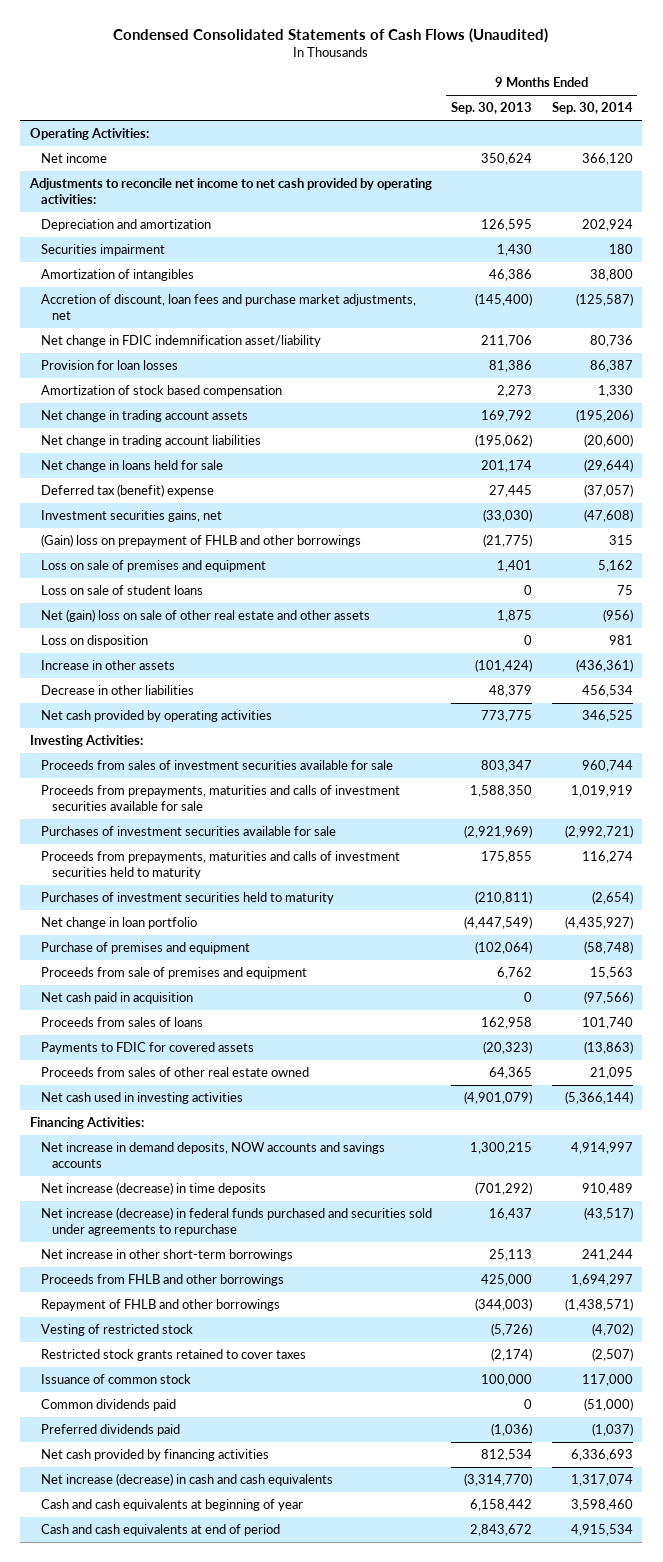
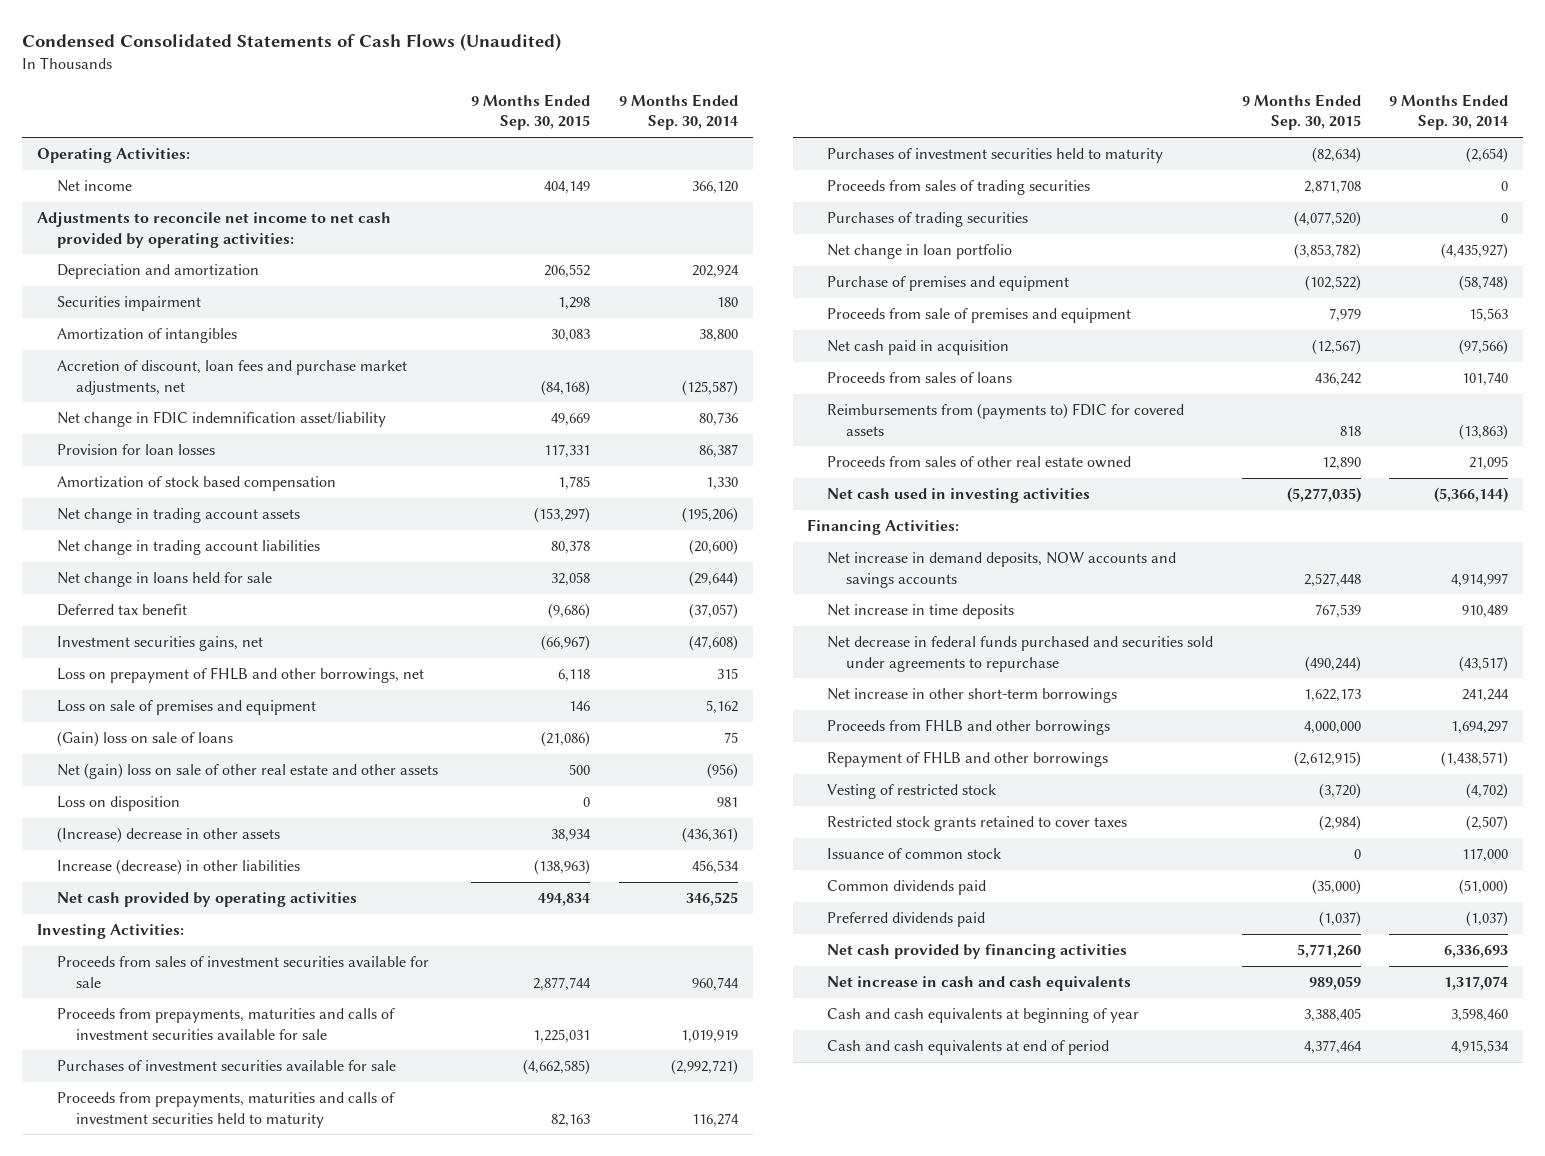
- | 9 Months Ended Sep. 30, 2013 | 9 Months Ended Sep. 30, 2014
+ | 9 Months Ended Sep. 30, 2015 | 9 Months Ended Sep. 30, 2014
- Deferred tax (benefit) expense | 27,445 | (37,057)
+ Deferred tax benefit | (9,686) | (37,057)
- (Gain) loss on prepayment of FHLB and other borrowings | (21,775) | 315
+ Loss on prepayment of FHLB and other borrowings, net | 6,118 | 315
- Loss on sale of student loans | 0 | 75
+ (Gain) loss on sale of loans | (21,086) | 75
- Increase in other assets | (101,424) | (436,361)
- Decrease in other liabilities | 48,379 | 456,534
+ (Increase) decrease in other assets | 38,934 | (436,361)
+ Increase (decrease) in other liabilities | (138,963) | 456,534
+ Proceeds from sales of trading securities | 2,871,708 | 0
+ Purchases of trading securities | (4,077,520) | 0
- Payments to FDIC for covered assets | (20,323) | (13,863)
+ Reimbursements from (payments to) FDIC for covered assets | 818 | (13,863)
- Net increase (decrease) in time deposits | (701,292) | 910,489
- Net increase (decrease) in federal funds purchased and securities sold under agreements to repurchase | 16,437 | (43,517)
+ Net increase in time deposits | 767,539 | 910,489
+ Net decrease in federal funds purchased and securities sold under agreements to repurchase | (490,244) | (43,517)
- Net increase (decrease) in cash and cash equivalents | (3,314,770) | 1,317,074
+ Net increase in cash and cash equivalents | 989,059 | 1,317,074

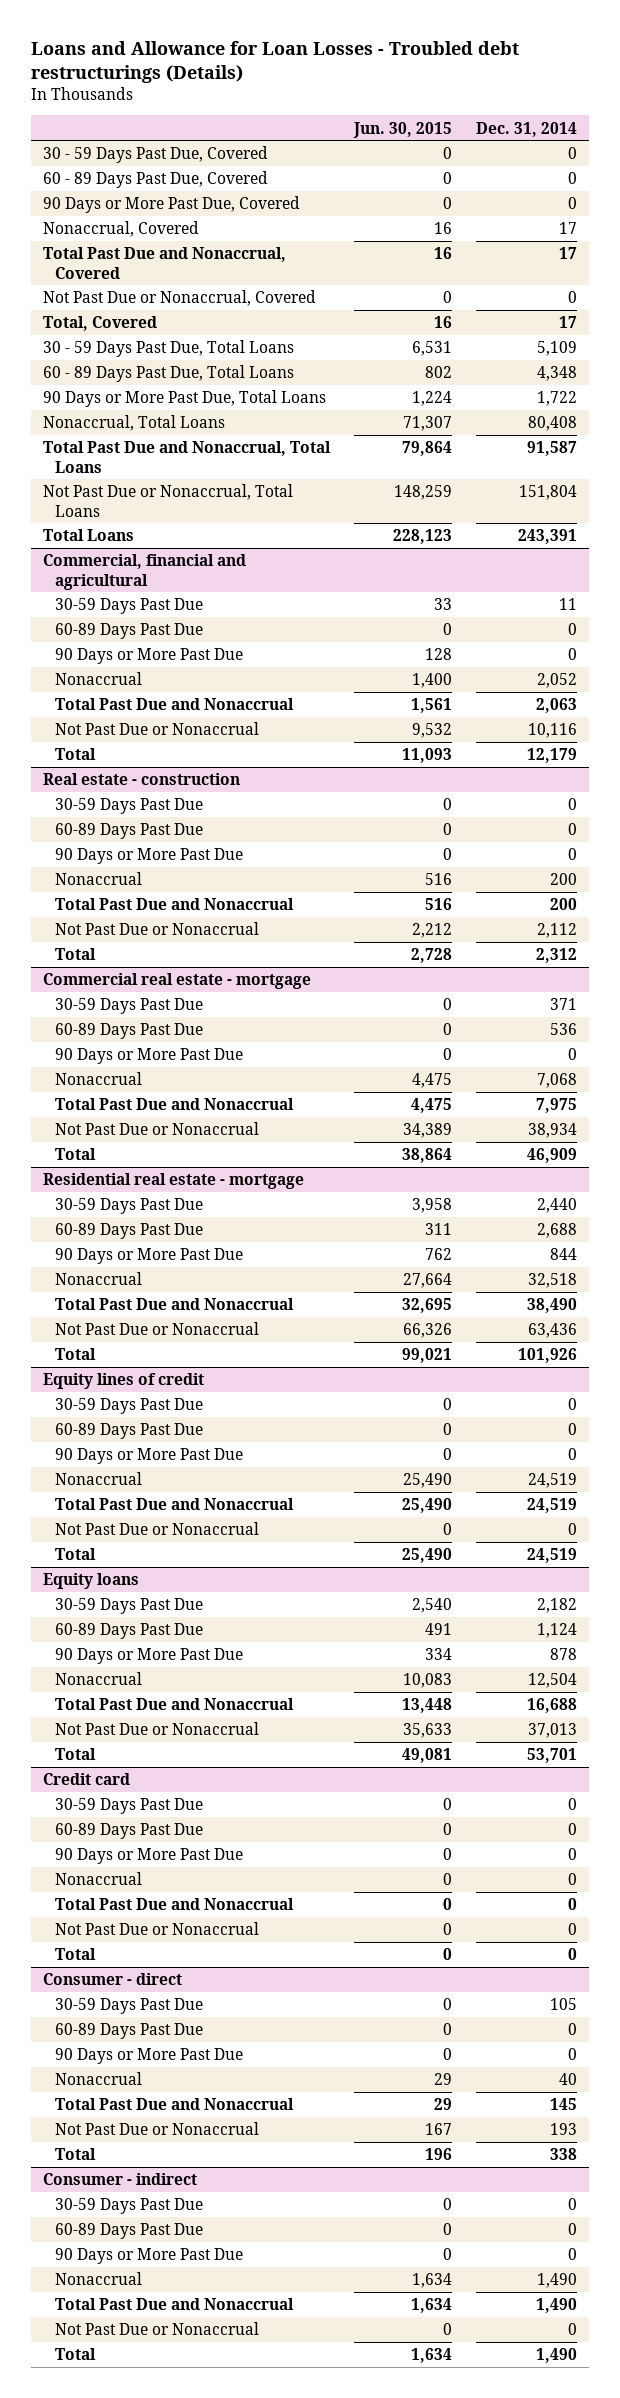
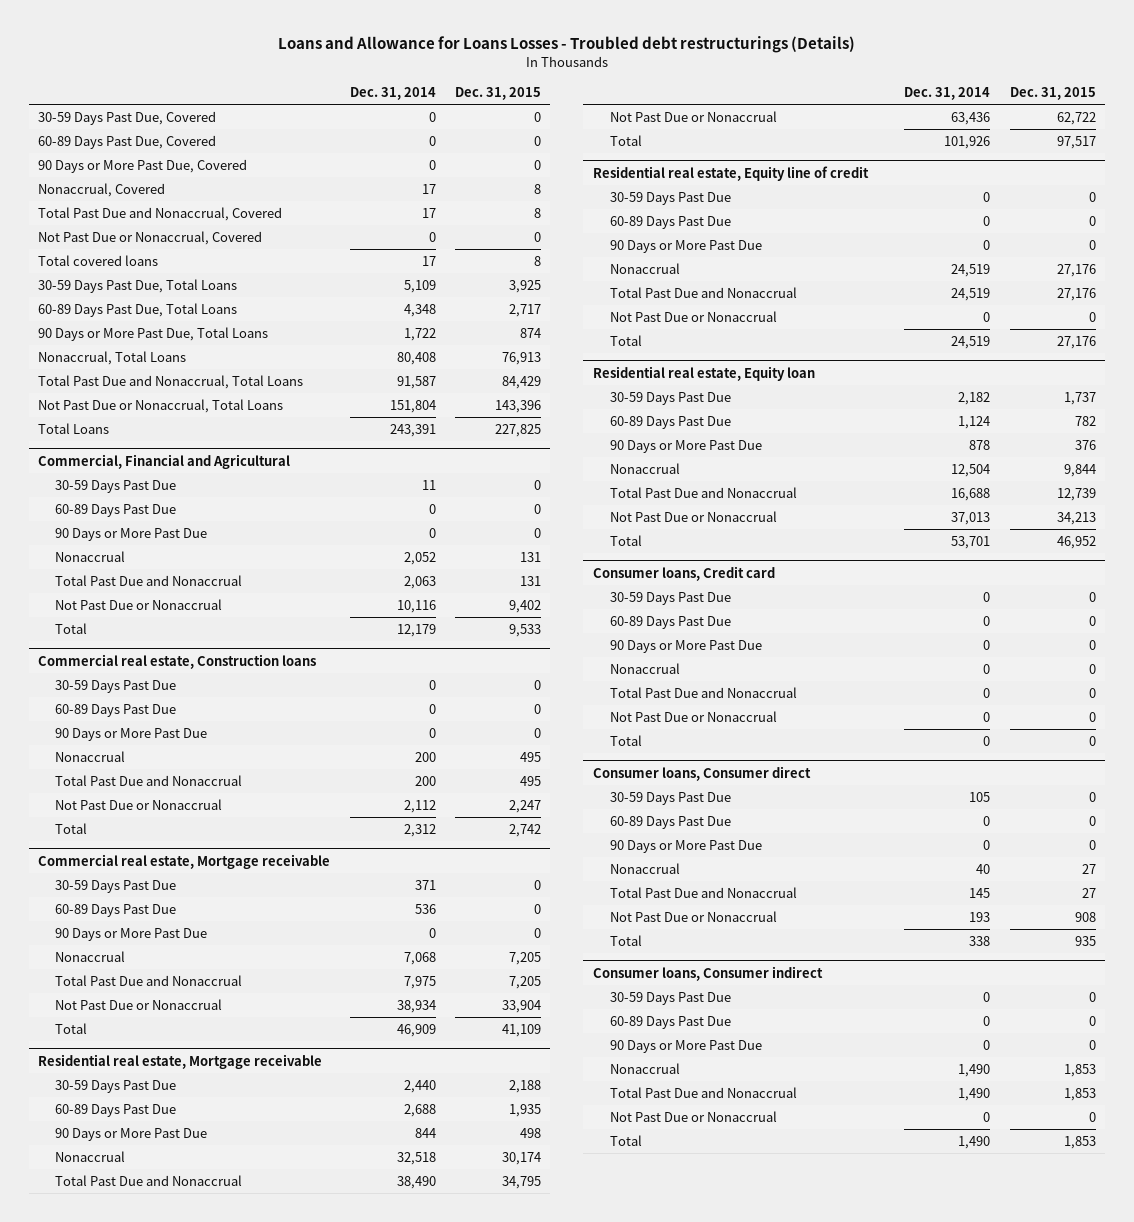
- Loans and Allowance for Loan Losses - Troubled debt restructurings (Details)
+ Loans and Allowance for Loans Losses - Troubled debt restructurings (Details)
- | Jun. 30, 2015 | Dec. 31, 2014
+ | Dec. 31, 2014 | Dec. 31, 2015
- 30 - 59 Days Past Due, Covered | 0 | 0
- 60 - 89 Days Past Due, Covered | 0 | 0
+ 30-59 Days Past Due, Covered | 0 | 0
+ 60-89 Days Past Due, Covered | 0 | 0
- Total, Covered | 16 | 17
- 30 - 59 Days Past Due, Total Loans | 6,531 | 5,109
- 60 - 89 Days Past Due, Total Loans | 802 | 4,348
+ Total covered loans | 17 | 8
+ 30-59 Days Past Due, Total Loans | 5,109 | 3,925
+ 60-89 Days Past Due, Total Loans | 4,348 | 2,717
- Commercial, financial and agricultural
+ Commercial, Financial and Agricultural
- Real estate - construction
+ Commercial real estate, Construction loans
- Commercial real estate - mortgage
+ Commercial real estate, Mortgage receivable
- Residential real estate - mortgage
+ Residential real estate, Mortgage receivable
- Equity lines of credit
+ Residential real estate, Equity line of credit
- Equity loans
+ Residential real estate, Equity loan
- Credit card
+ Consumer loans, Credit card
- Consumer - direct
+ Consumer loans, Consumer direct
- Consumer - indirect
+ Consumer loans, Consumer indirect

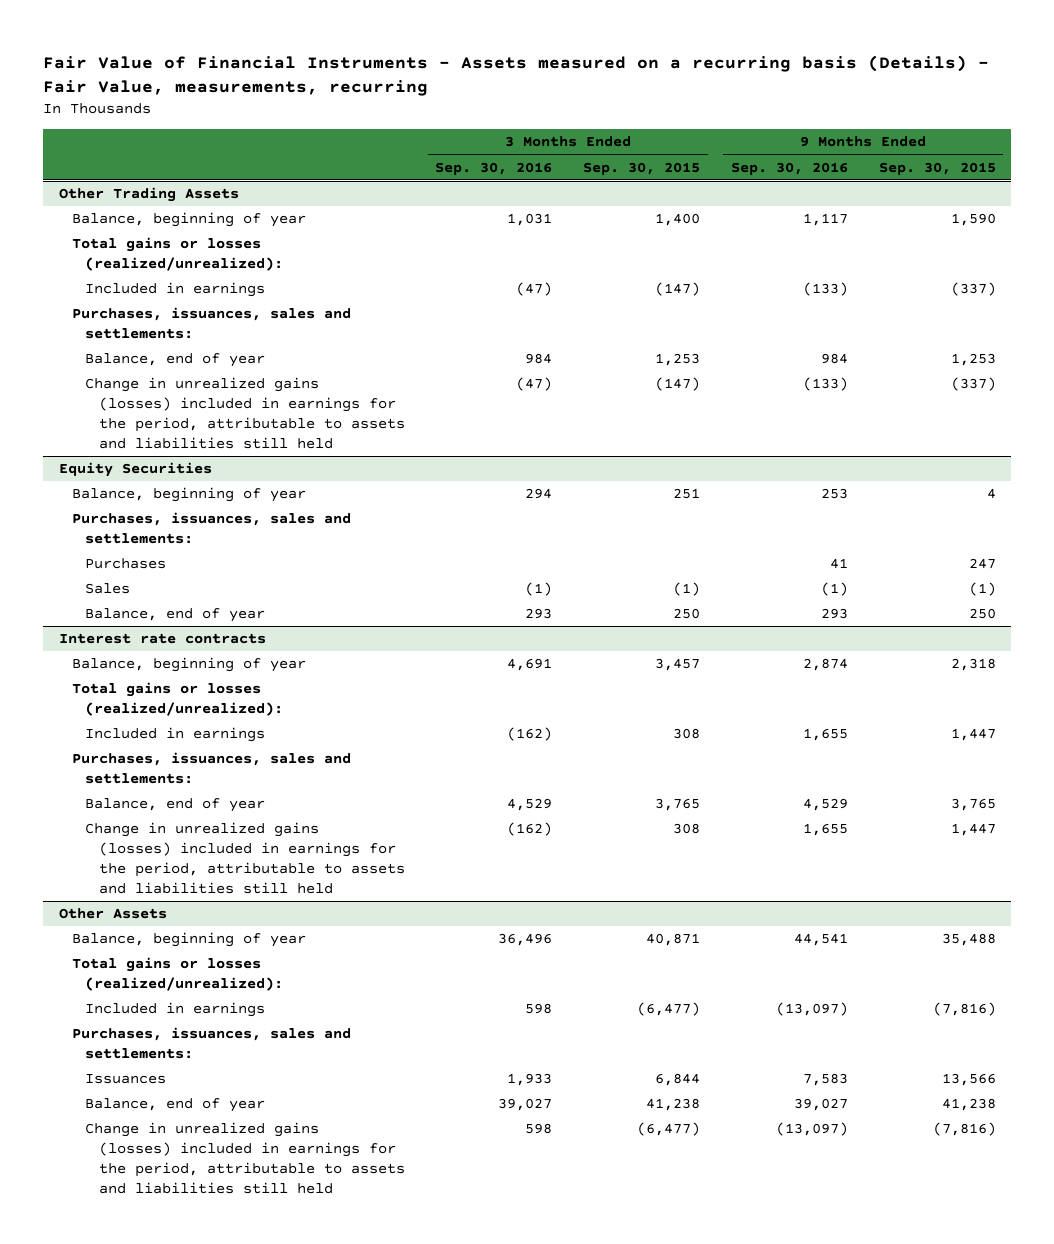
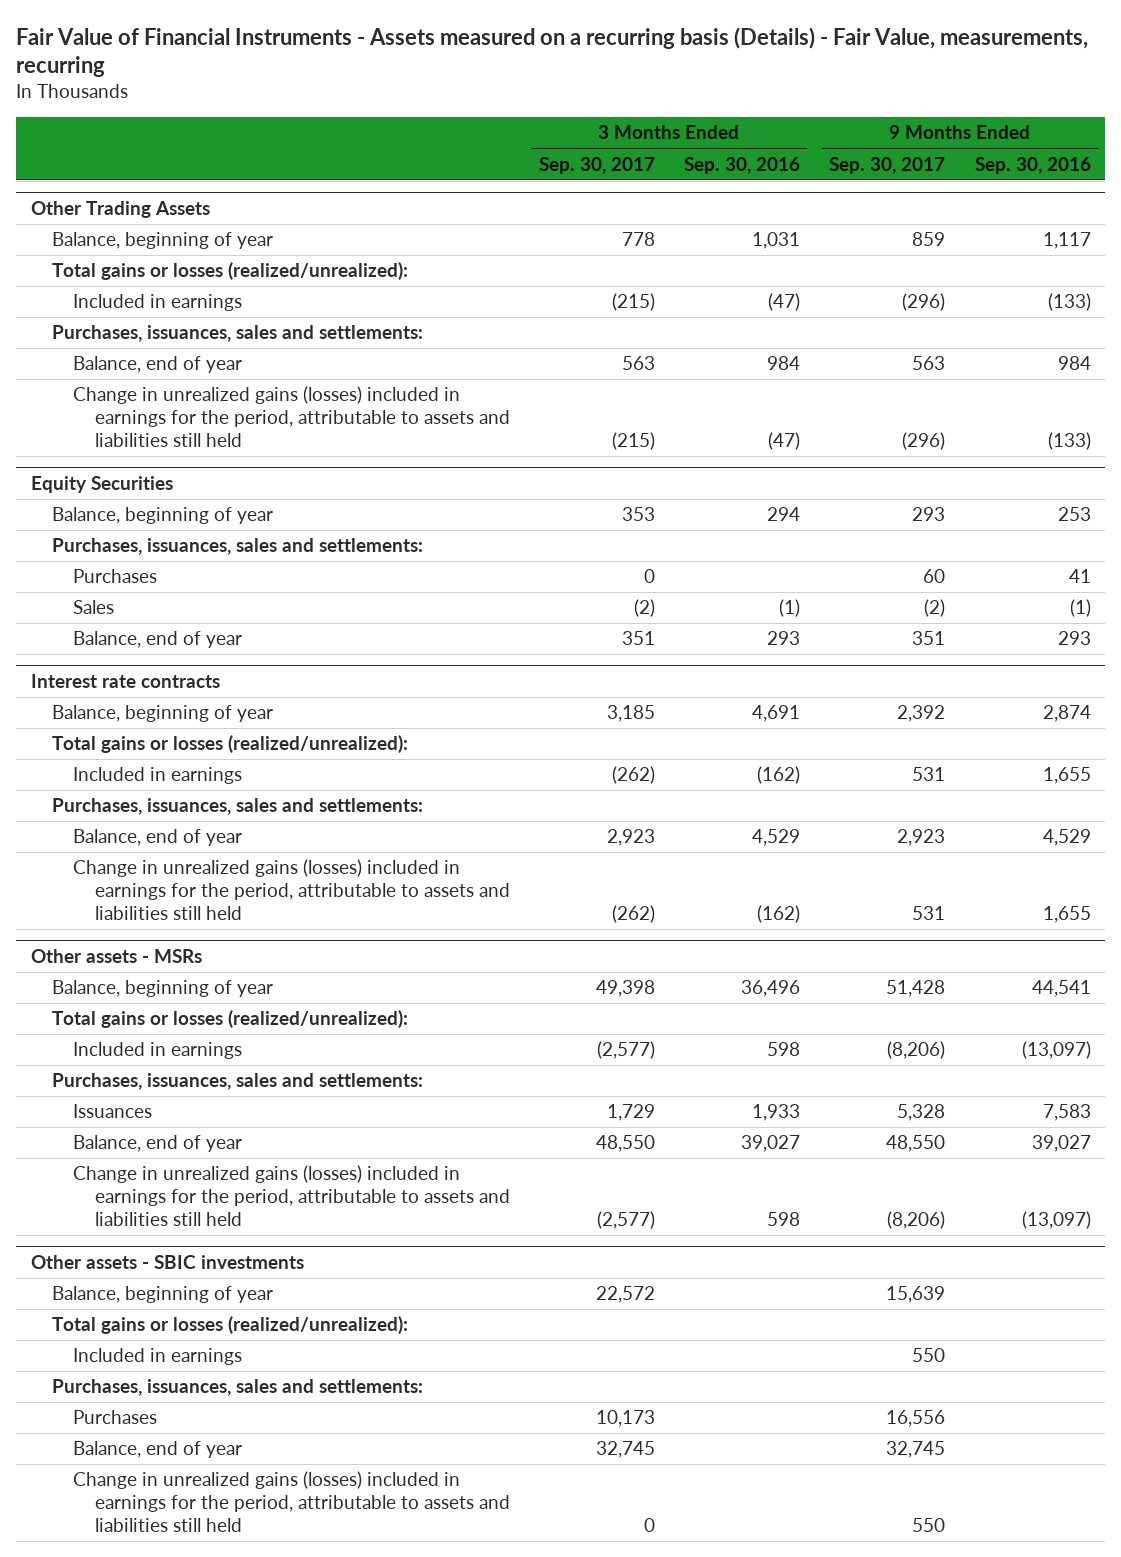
- | 3 Months Ended Sep. 30, 2016 | 3 Months Ended Sep. 30, 2015 | 9 Months Ended Sep. 30, 2016 | 9 Months Ended Sep. 30, 2015
+ | 3 Months Ended Sep. 30, 2017 | 3 Months Ended Sep. 30, 2016 | 9 Months Ended Sep. 30, 2017 | 9 Months Ended Sep. 30, 2016
- Other Assets
+ Other assets - MSRs
+ Other assets - SBIC investments
+ Balance, beginning of year | 22,572 | | 15,639 |
+ Total gains or losses (realized/unrealized):
+ Included in earnings | | | 550 |
+ Purchases, issuances, sales and settlements:
+ Purchases | 10,173 | | 16,556 |
+ Balance, end of year | 32,745 | | 32,745 |
+ Change in unrealized gains (losses) included in earnings for the period, attributable to assets and liabilities still held | 0 | | 550 |

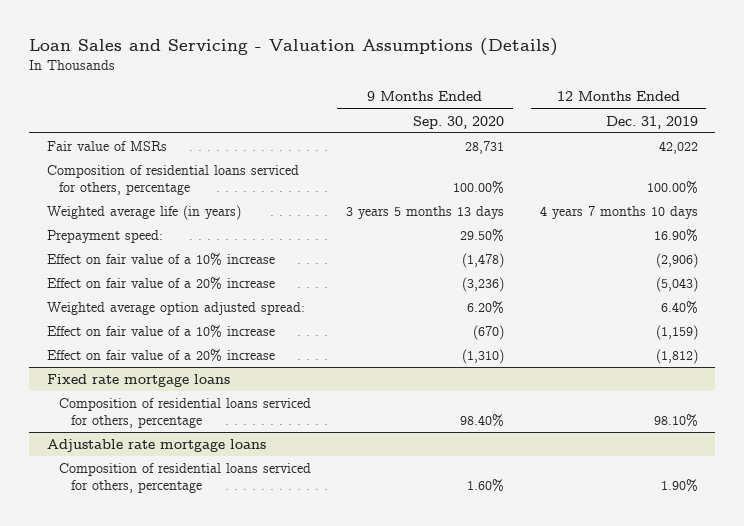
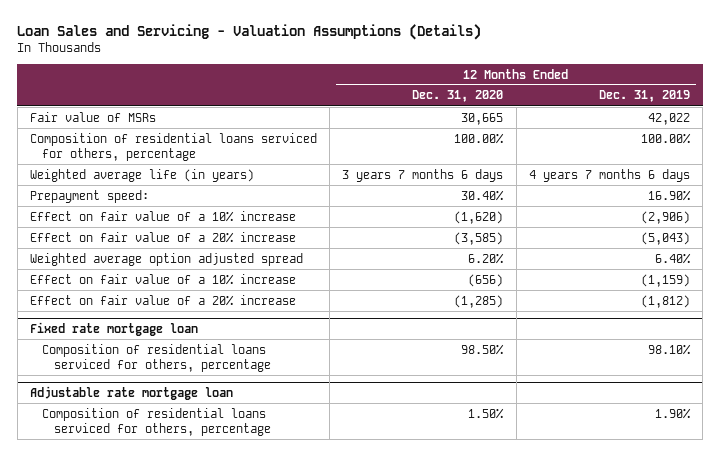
- | 9 Months Ended Sep. 30, 2020 | 12 Months Ended Dec. 31, 2019
+ | 12 Months Ended Dec. 31, 2020 | 12 Months Ended Dec. 31, 2019
- Weighted average life (in years) | 3 years 5 months 13 days | 4 years 7 months 10 days
+ Weighted average life (in years) | 3 years 7 months 6 days | 4 years 7 months 6 days
- Weighted average option adjusted spread: | 6.20% | 6.40%
+ Weighted average option adjusted spread | 6.20% | 6.40%
- Fixed rate mortgage loans
+ Fixed rate mortgage loan
- Adjustable rate mortgage loans
+ Adjustable rate mortgage loan

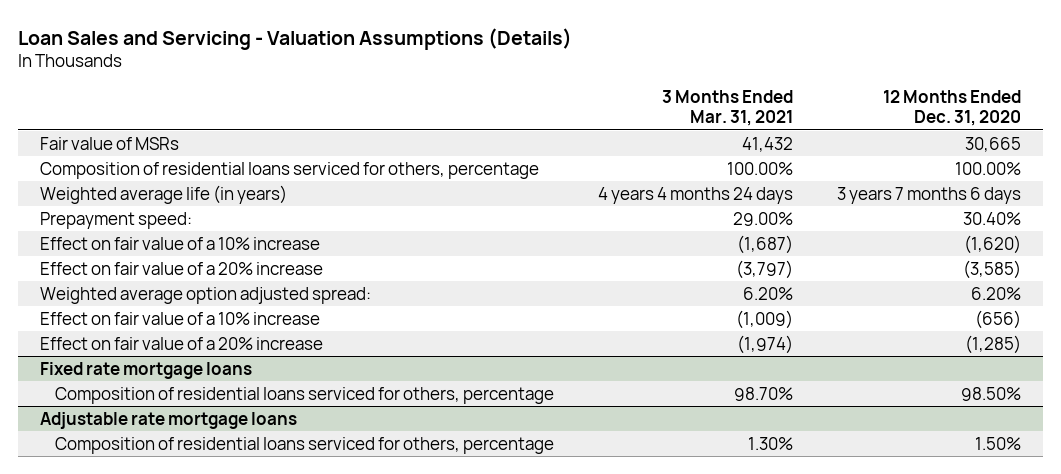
- | 12 Months Ended Dec. 31, 2020 | 12 Months Ended Dec. 31, 2019
+ | 3 Months Ended Mar. 31, 2021 | 12 Months Ended Dec. 31, 2020
- Weighted average option adjusted spread | 6.20% | 6.40%
+ Weighted average option adjusted spread: | 6.20% | 6.20%
- Fixed rate mortgage loan
+ Fixed rate mortgage loans
- Adjustable rate mortgage loan
+ Adjustable rate mortgage loans

